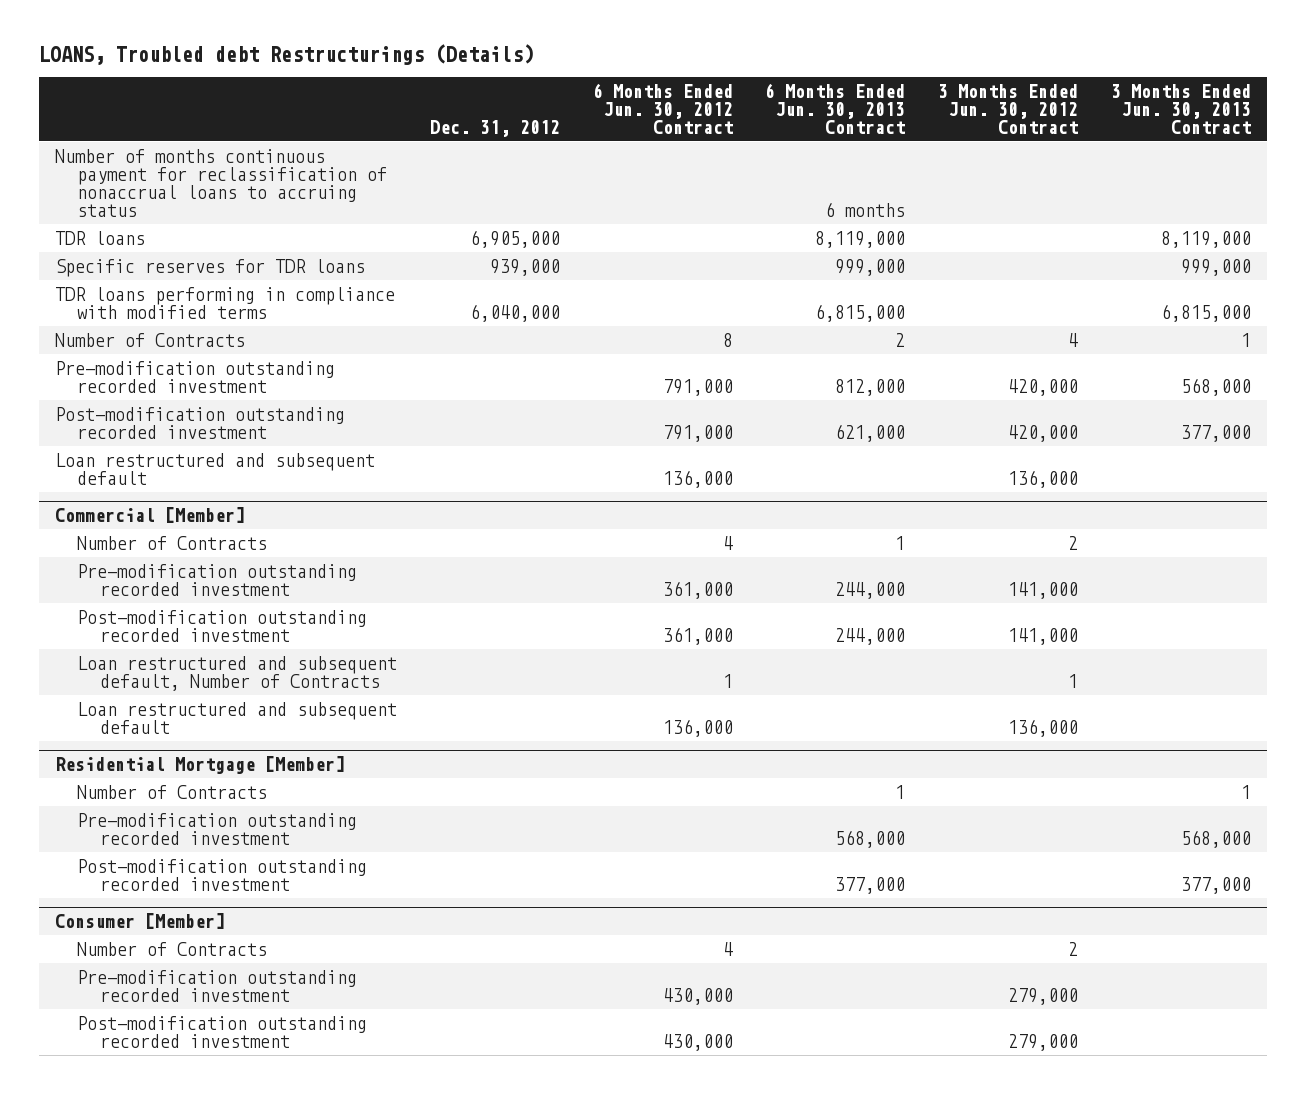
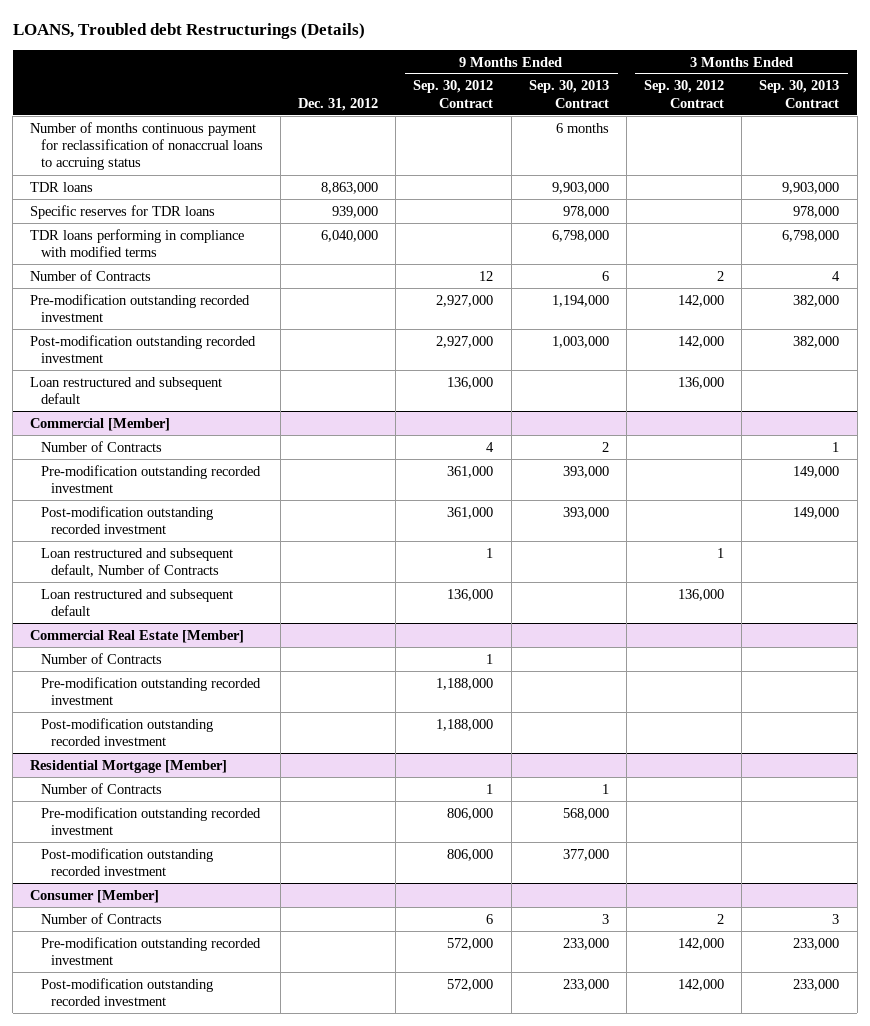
- | Dec. 31, 2012 | 6 Months Ended Jun. 30, 2012 Contract | 6 Months Ended Jun. 30, 2013 Contract | 3 Months Ended Jun. 30, 2012 Contract | 3 Months Ended Jun. 30, 2013 Contract
+ | Dec. 31, 2012 | 9 Months Ended Sep. 30, 2012 Contract | 9 Months Ended Sep. 30, 2013 Contract | 3 Months Ended Sep. 30, 2012 Contract | 3 Months Ended Sep. 30, 2013 Contract
- TDR loans | 6,905,000 | | 8,119,000 | | 8,119,000
+ TDR loans | 8,863,000 | | 9,903,000 | | 9,903,000
+ Commercial Real Estate [Member]
+ Number of Contracts | | 1 | | |
+ Pre-modification outstanding recorded investment | | 1,188,000 | | |
+ Post-modification outstanding recorded investment | | 1,188,000 | | |

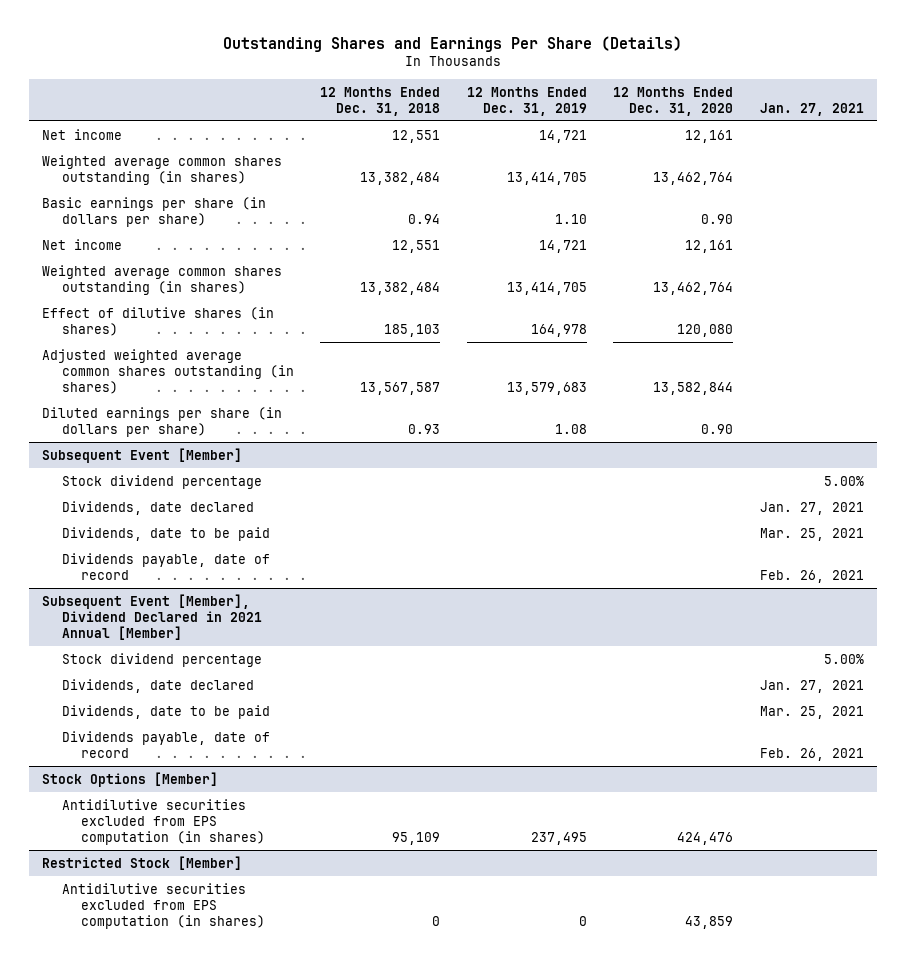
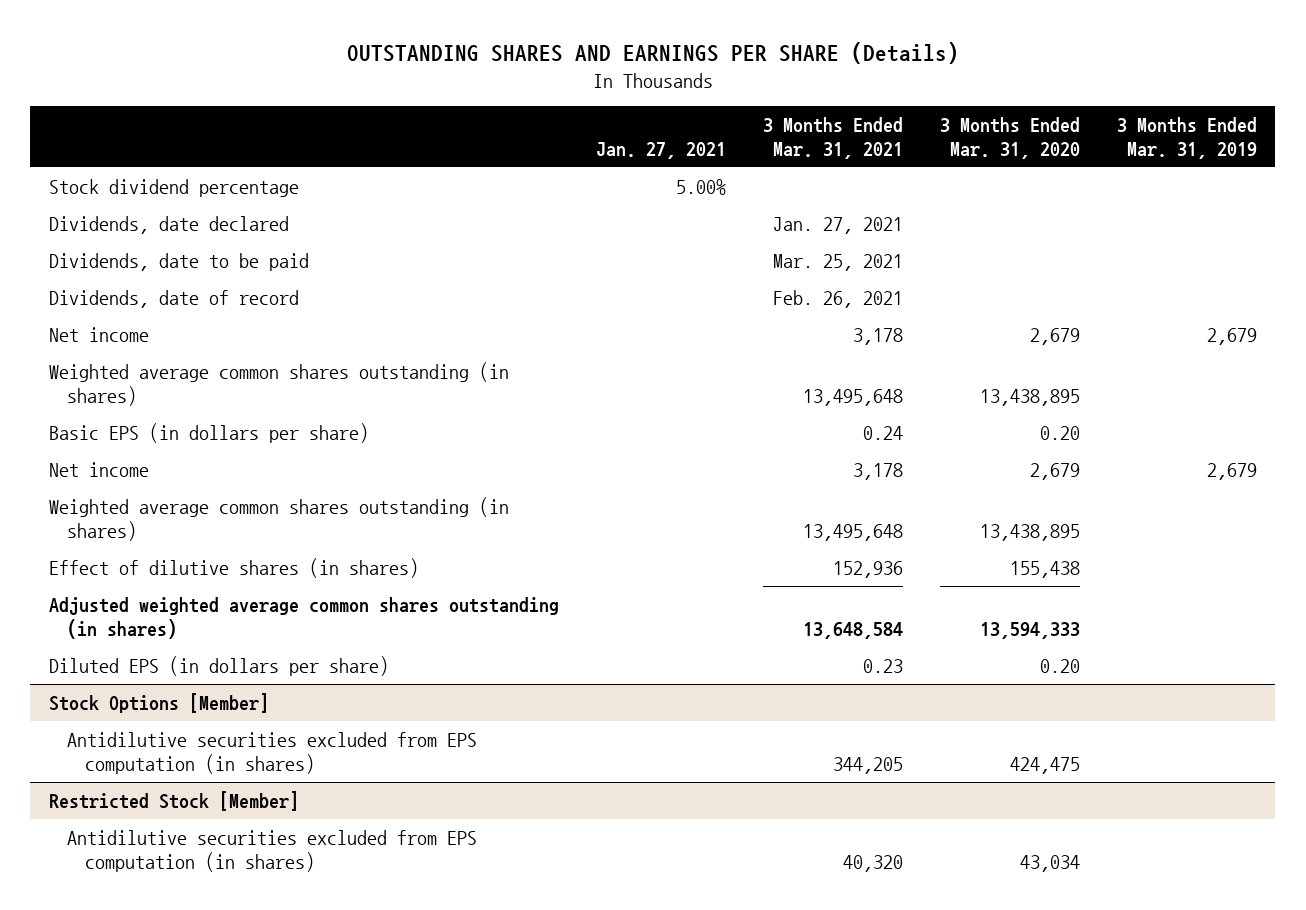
- Outstanding Shares and Earnings Per Share (Details)
+ OUTSTANDING SHARES AND EARNINGS PER SHARE (Details)
- | 12 Months Ended Dec. 31, 2018 | 12 Months Ended Dec. 31, 2019 | 12 Months Ended Dec. 31, 2020 | Jan. 27, 2021
+ | Jan. 27, 2021 | 3 Months Ended Mar. 31, 2021 | 3 Months Ended Mar. 31, 2020 | 3 Months Ended Mar. 31, 2019
+ Stock dividend percentage | 5.00% | | |
+ Dividends, date declared | | Jan. 27, 2021 | |
+ Dividends, date to be paid | | Mar. 25, 2021 | |
+ Dividends, date of record | | Feb. 26, 2021 | |
- Basic earnings per share (in dollars per share) | 0.94 | 1.10 | 0.90 |
+ Basic EPS (in dollars per share) | | 0.24 | 0.20 |
- Diluted earnings per share (in dollars per share) | 0.93 | 1.08 | 0.90 |
- Subsequent Event [Member]
- Stock dividend percentage | | | | 5.00%
- Dividends, date declared | | | | Jan. 27, 2021
- Dividends, date to be paid | | | | Mar. 25, 2021
- Dividends payable, date of record | | | | Feb. 26, 2021
- Subsequent Event [Member], Dividend Declared in 2021 Annual [Member]
- Stock dividend percentage | | | | 5.00%
- Dividends, date declared | | | | Jan. 27, 2021
- Dividends, date to be paid | | | | Mar. 25, 2021
- Dividends payable, date of record | | | | Feb. 26, 2021
+ Diluted EPS (in dollars per share) | | 0.23 | 0.20 |

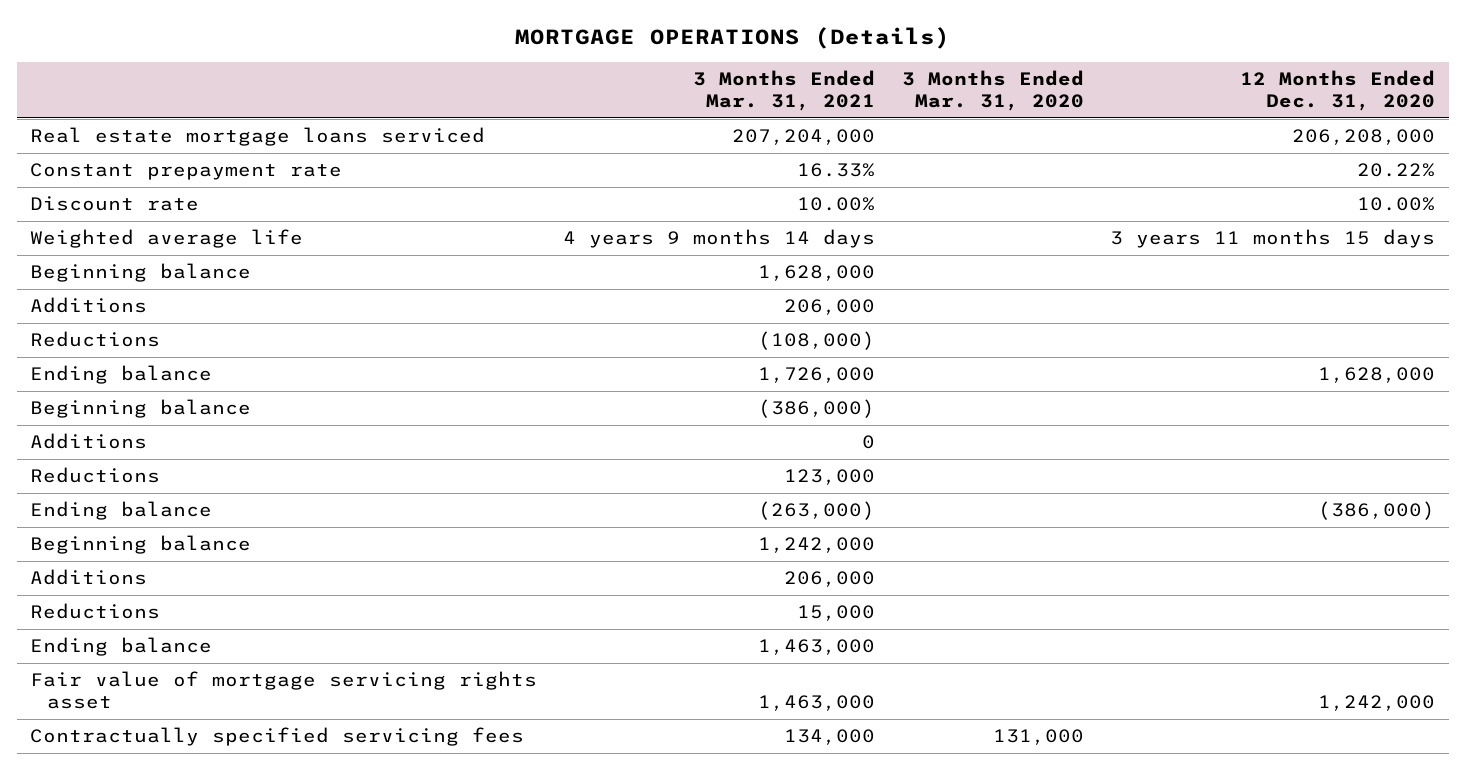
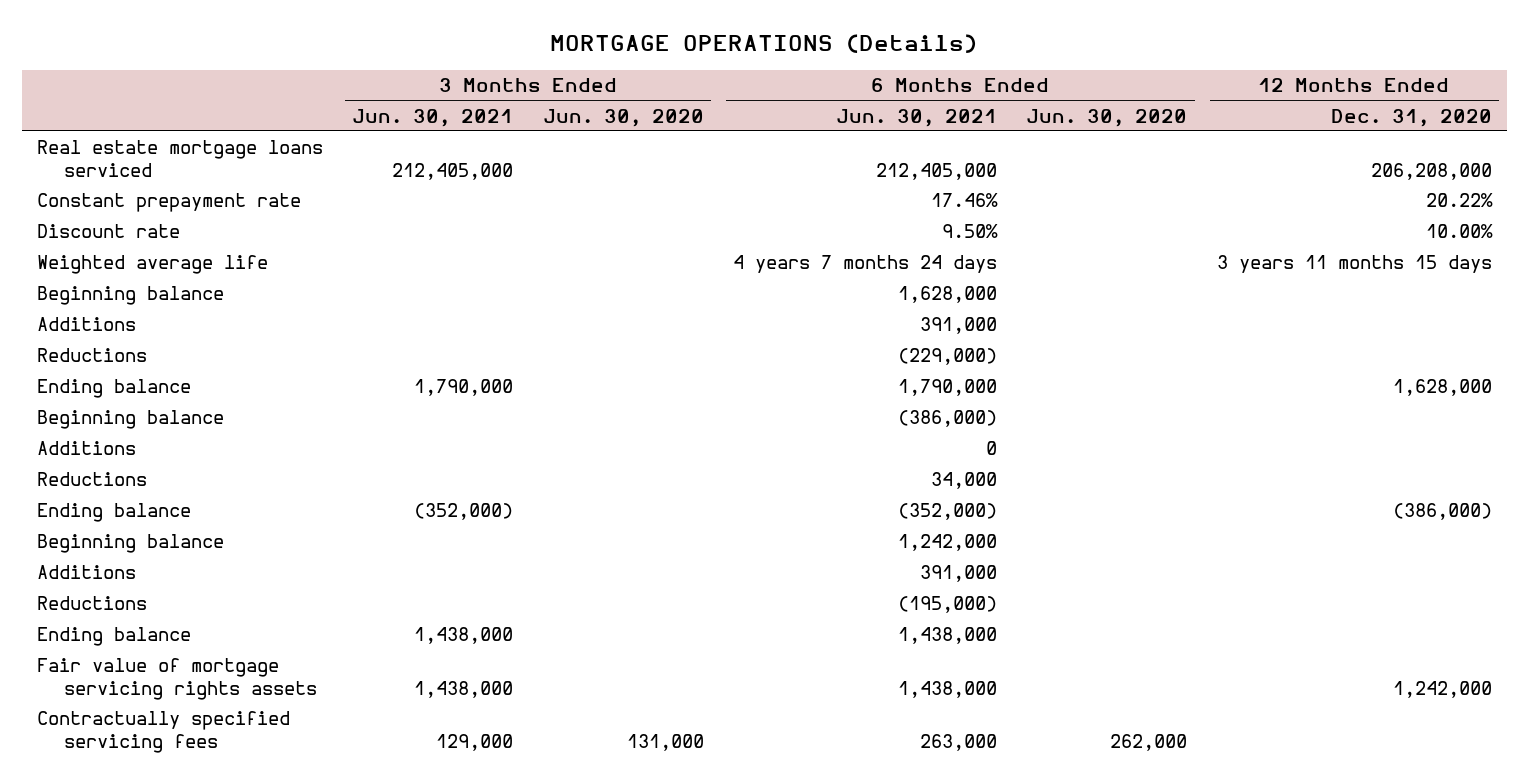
- | 3 Months Ended Mar. 31, 2021 | 3 Months Ended Mar. 31, 2020 | 12 Months Ended Dec. 31, 2020
+ | 3 Months Ended Jun. 30, 2021 | 3 Months Ended Jun. 30, 2020 | 6 Months Ended Jun. 30, 2021 | 6 Months Ended Jun. 30, 2020 | 12 Months Ended Dec. 31, 2020
- Fair value of mortgage servicing rights asset | 1,463,000 | | 1,242,000
+ Fair value of mortgage servicing rights assets | 1,438,000 | | 1,438,000 | | 1,242,000

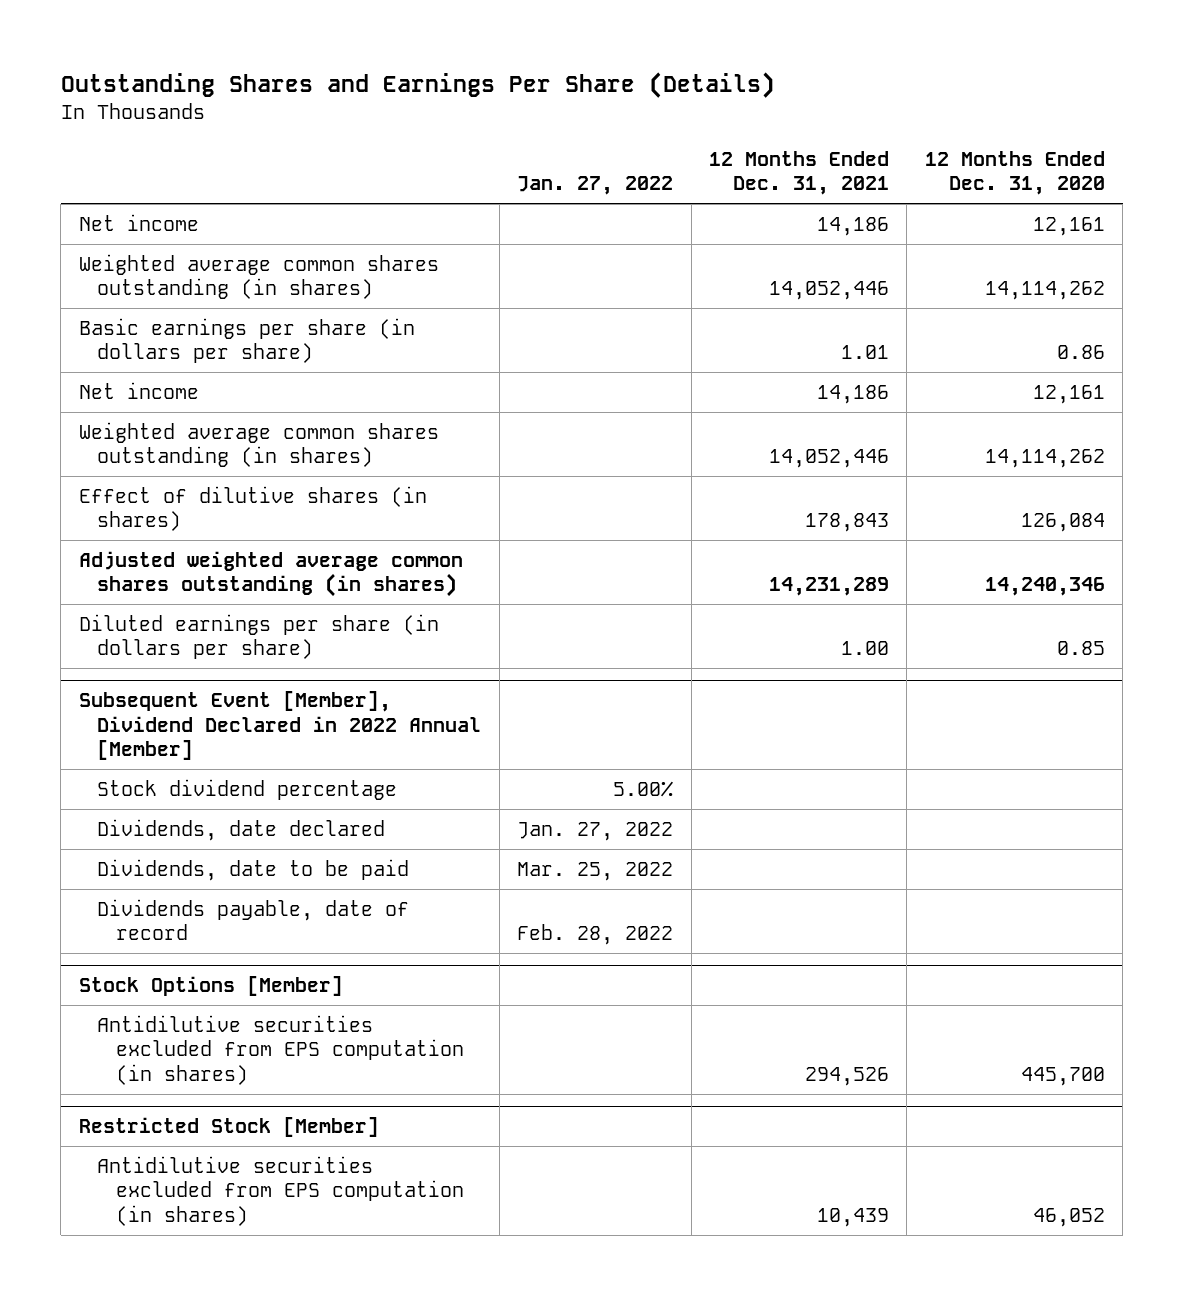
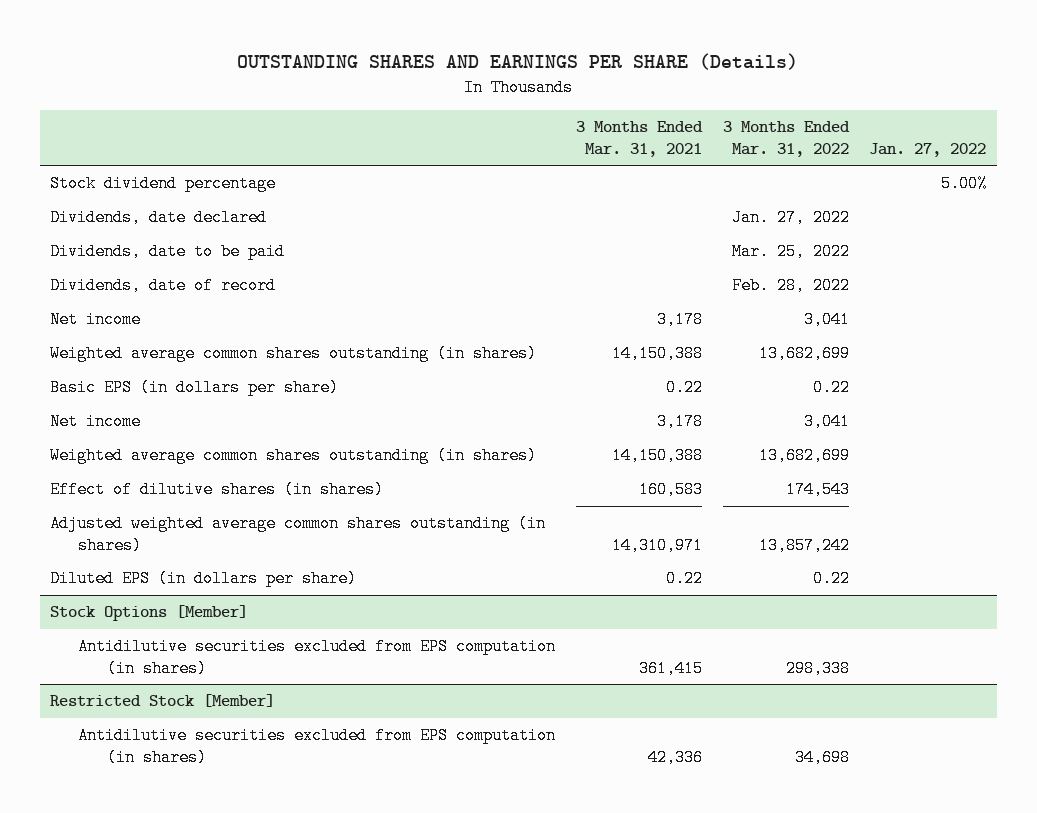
- Outstanding Shares and Earnings Per Share (Details)
+ OUTSTANDING SHARES AND EARNINGS PER SHARE (Details)
- | Jan. 27, 2022 | 12 Months Ended Dec. 31, 2021 | 12 Months Ended Dec. 31, 2020
+ | 3 Months Ended Mar. 31, 2021 | 3 Months Ended Mar. 31, 2022 | Jan. 27, 2022
+ Stock dividend percentage | | | 5.00%
+ Dividends, date declared | | Jan. 27, 2022 |
+ Dividends, date to be paid | | Mar. 25, 2022 |
+ Dividends, date of record | | Feb. 28, 2022 |
- Basic earnings per share (in dollars per share) | | 1.01 | 0.86
+ Basic EPS (in dollars per share) | 0.22 | 0.22 |
- Diluted earnings per share (in dollars per share) | | 1.00 | 0.85
- Subsequent Event [Member], Dividend Declared in 2022 Annual [Member]
- Stock dividend percentage | 5.00% | |
- Dividends, date declared | Jan. 27, 2022 | |
- Dividends, date to be paid | Mar. 25, 2022 | |
- Dividends payable, date of record | Feb. 28, 2022 | |
+ Diluted EPS (in dollars per share) | 0.22 | 0.22 |

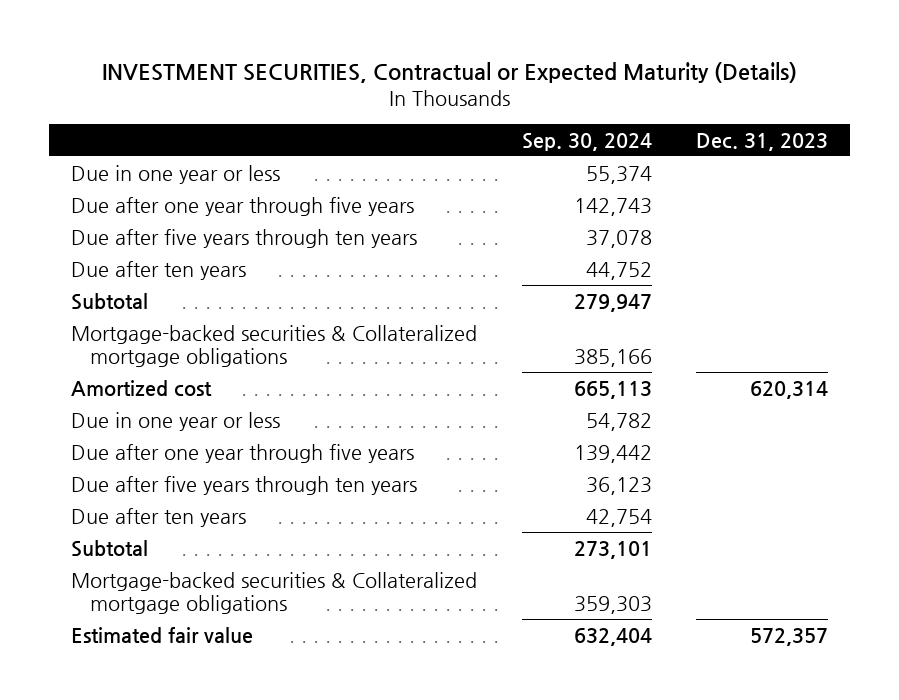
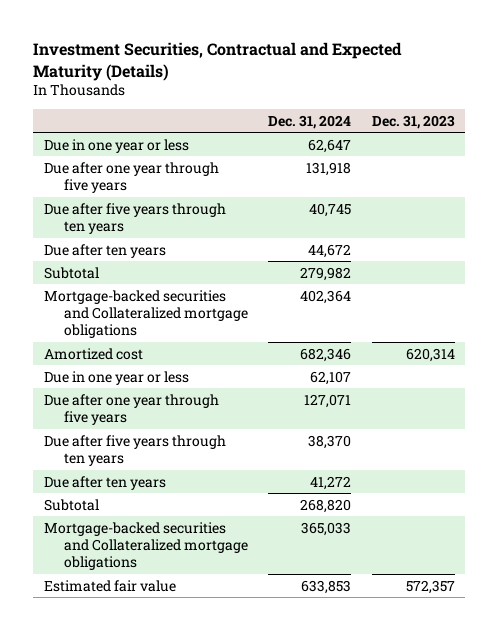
- INVESTMENT SECURITIES, Contractual or Expected Maturity (Details)
+ Investment Securities, Contractual and Expected Maturity (Details)
- | Sep. 30, 2024 | Dec. 31, 2023
+ | Dec. 31, 2024 | Dec. 31, 2023
- Mortgage-backed securities & Collateralized mortgage obligations | 385,166 |
+ Mortgage-backed securities and Collateralized mortgage obligations | 402,364 |
- Mortgage-backed securities & Collateralized mortgage obligations | 359,303 |
+ Mortgage-backed securities and Collateralized mortgage obligations | 365,033 |

